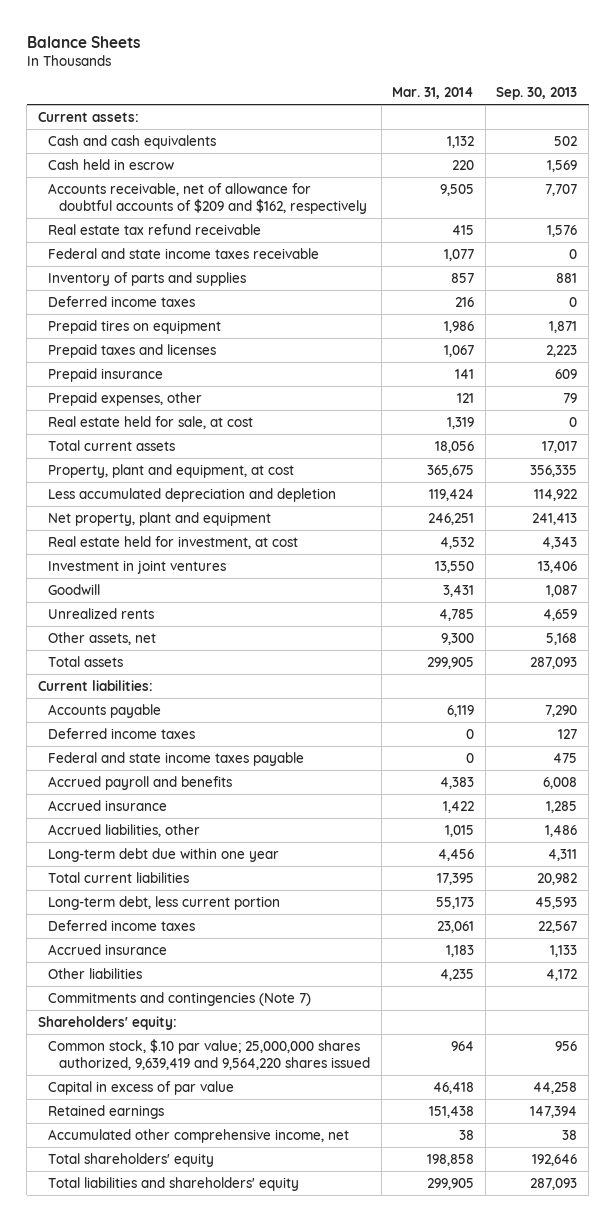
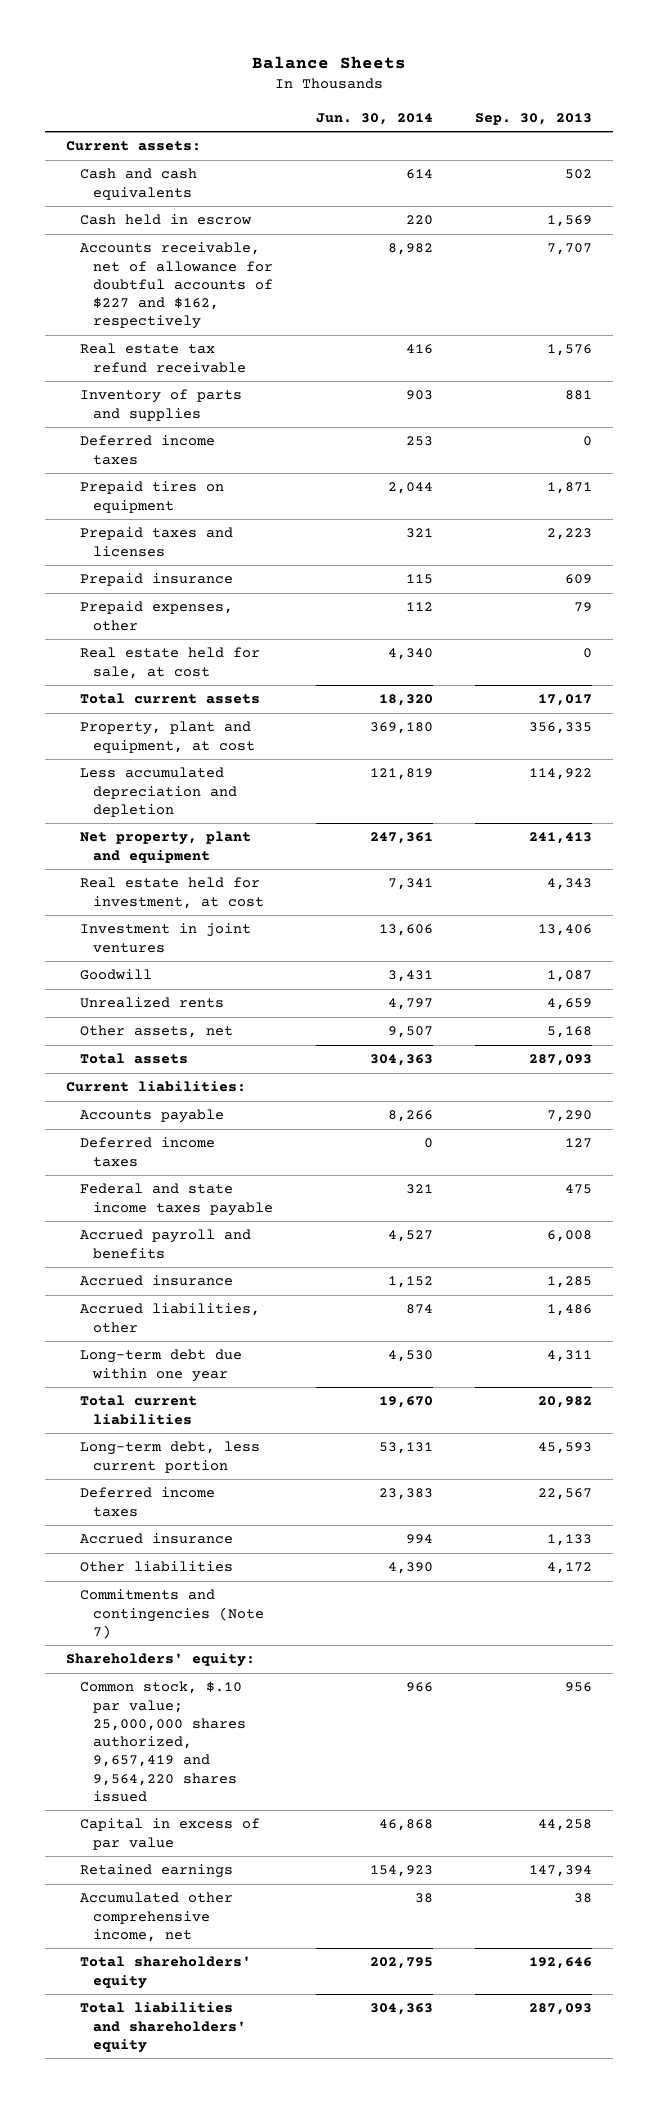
- | Mar. 31, 2014 | Sep. 30, 2013
+ | Jun. 30, 2014 | Sep. 30, 2013
- Accounts receivable, net of allowance for doubtful accounts of $209 and $162, respectively | 9,505 | 7,707
+ Accounts receivable, net of allowance for doubtful accounts of $227 and $162, respectively | 8,982 | 7,707
- Federal and state income taxes receivable | 1,077 | 0
- Common stock, $.10 par value; 25,000,000 shares authorized, 9,639,419 and 9,564,220 shares issued | 964 | 956
+ Common stock, $.10 par value; 25,000,000 shares authorized, 9,657,419 and 9,564,220 shares issued | 966 | 956

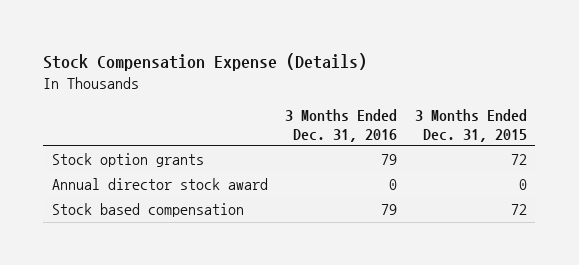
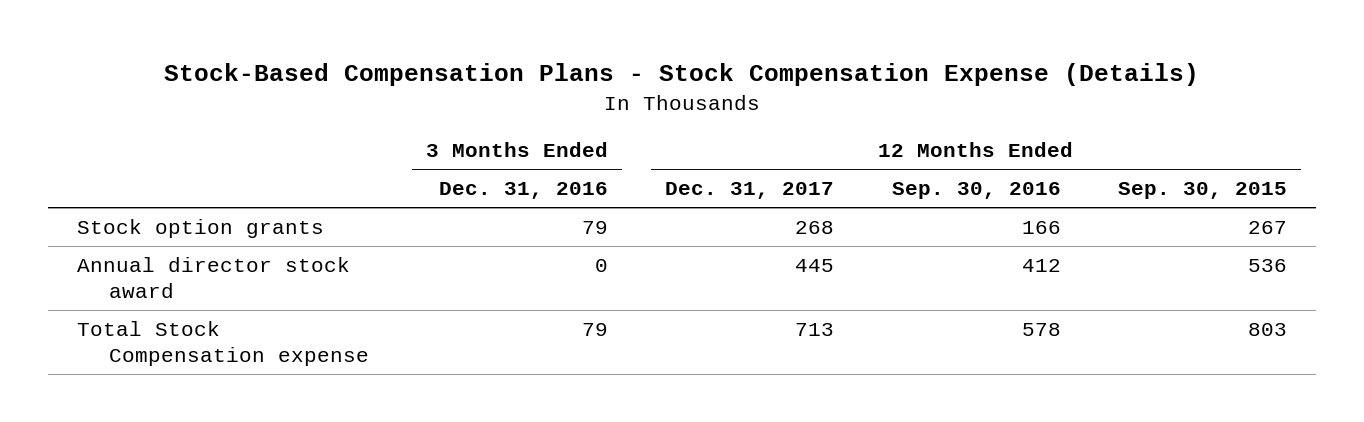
- Stock Compensation Expense (Details)
+ Stock-Based Compensation Plans - Stock Compensation Expense (Details)
- | 3 Months Ended Dec. 31, 2016 | 3 Months Ended Dec. 31, 2015
+ | 3 Months Ended Dec. 31, 2016 | 12 Months Ended Dec. 31, 2017 | 12 Months Ended Sep. 30, 2016 | 12 Months Ended Sep. 30, 2015
- Stock based compensation | 79 | 72
+ Total Stock Compensation expense | 79 | 713 | 578 | 803

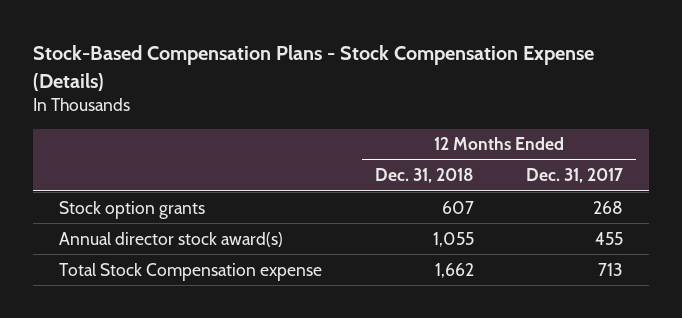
- | 3 Months Ended Dec. 31, 2016 | 12 Months Ended Dec. 31, 2017 | 12 Months Ended Sep. 30, 2016 | 12 Months Ended Sep. 30, 2015
+ | 12 Months Ended Dec. 31, 2018 | 12 Months Ended Dec. 31, 2017
- Annual director stock award | 0 | 445 | 412 | 536
+ Annual director stock award(s) | 1,055 | 455

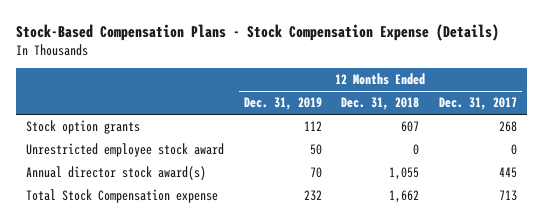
- | 12 Months Ended Dec. 31, 2018 | 12 Months Ended Dec. 31, 2017
+ | 12 Months Ended Dec. 31, 2019 | 12 Months Ended Dec. 31, 2018 | 12 Months Ended Dec. 31, 2017
- Annual director stock award(s) | 1,055 | 455
+ Unrestricted employee stock award | 50 | 0 | 0
+ Annual director stock award(s) | 70 | 1,055 | 445

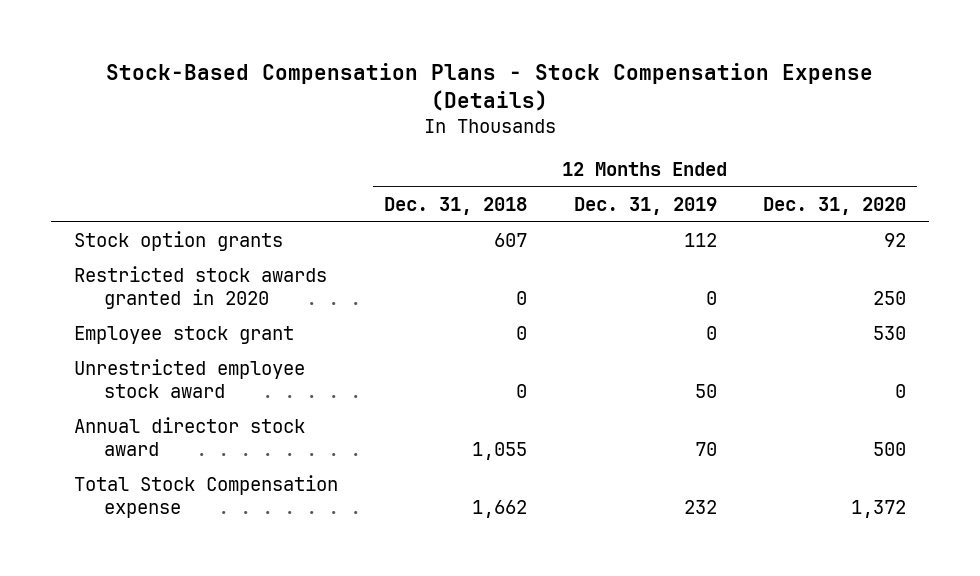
- | 12 Months Ended Dec. 31, 2019 | 12 Months Ended Dec. 31, 2018 | 12 Months Ended Dec. 31, 2017
+ | 12 Months Ended Dec. 31, 2018 | 12 Months Ended Dec. 31, 2019 | 12 Months Ended Dec. 31, 2020
+ Restricted stock awards granted in 2020 | 0 | 0 | 250
+ Employee stock grant | 0 | 0 | 530
- Annual director stock award(s) | 70 | 1,055 | 445
+ Annual director stock award | 1,055 | 70 | 500

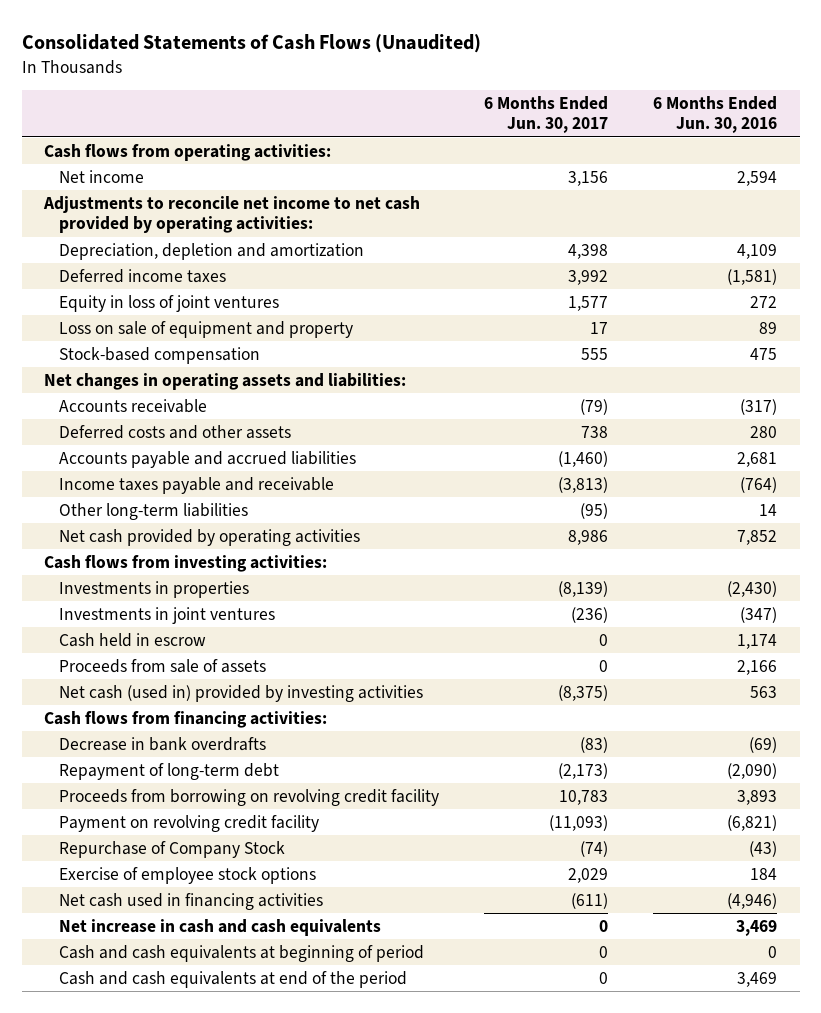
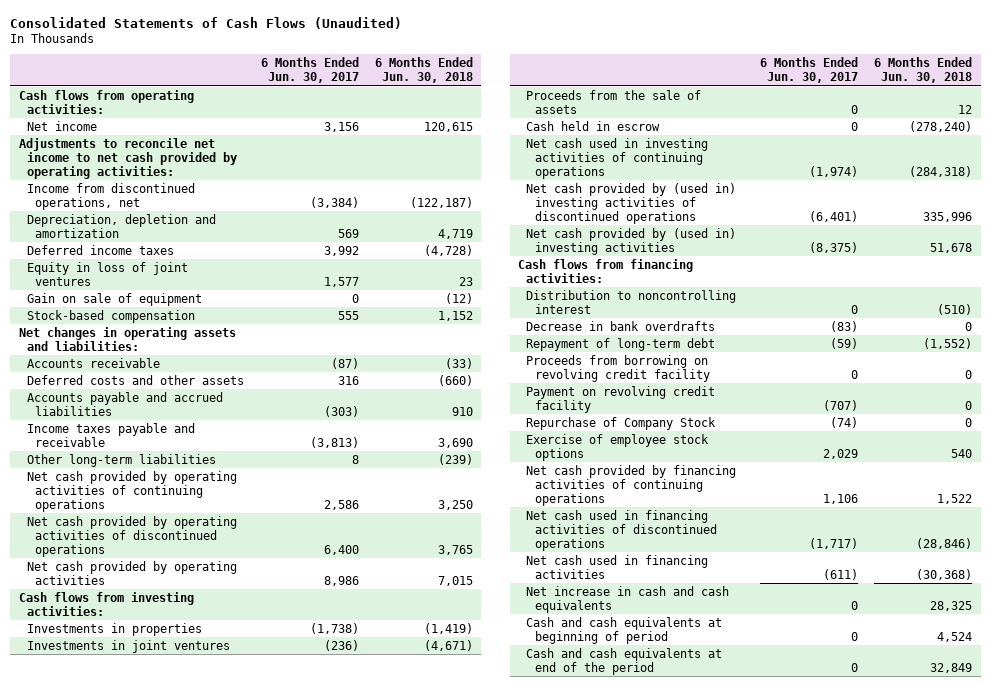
- | 6 Months Ended Jun. 30, 2017 | 6 Months Ended Jun. 30, 2016
+ | 6 Months Ended Jun. 30, 2017 | 6 Months Ended Jun. 30, 2018
- Depreciation, depletion and amortization | 4,398 | 4,109
+ Income from discontinued operations, net | (3,384) | (122,187)
+ Depreciation, depletion and amortization | 569 | 4,719
- Loss on sale of equipment and property | 17 | 89
+ Gain on sale of equipment | 0 | (12)
- Accounts receivable | (79) | (317)
- Deferred costs and other assets | 738 | 280
- Accounts payable and accrued liabilities | (1,460) | 2,681
+ Accounts receivable | (87) | (33)
+ Deferred costs and other assets | 316 | (660)
+ Accounts payable and accrued liabilities | (303) | 910
- Other long-term liabilities | (95) | 14
+ Other long-term liabilities | 8 | (239)
+ Net cash provided by operating activities of continuing operations | 2,586 | 3,250
+ Net cash provided by operating activities of discontinued operations | 6,400 | 3,765
- Investments in properties | (8,139) | (2,430)
+ Investments in properties | (1,738) | (1,419)
+ Proceeds from the sale of assets | 0 | 12
- Proceeds from sale of assets | 0 | 2,166
- Net cash (used in) provided by investing activities | (8,375) | 563
+ Net cash used in investing activities of continuing operations | (1,974) | (284,318)
+ Net cash provided by (used in) investing activities of discontinued operations | (6,401) | 335,996
+ Net cash provided by (used in) investing activities | (8,375) | 51,678
+ Distribution to noncontrolling interest | 0 | (510)
- Repayment of long-term debt | (2,173) | (2,090)
- Proceeds from borrowing on revolving credit facility | 10,783 | 3,893
- Payment on revolving credit facility | (11,093) | (6,821)
+ Repayment of long-term debt | (59) | (1,552)
+ Proceeds from borrowing on revolving credit facility | 0 | 0
+ Payment on revolving credit facility | (707) | 0
+ Net cash provided by financing activities of continuing operations | 1,106 | 1,522
+ Net cash used in financing activities of discontinued operations | (1,717) | (28,846)

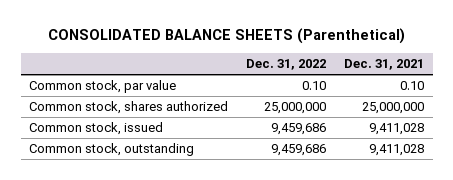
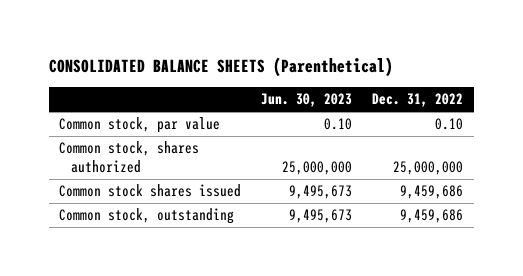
- | Dec. 31, 2022 | Dec. 31, 2021
+ | Jun. 30, 2023 | Dec. 31, 2022
- Common stock, issued | 9,459,686 | 9,411,028
+ Common stock shares issued | 9,495,673 | 9,459,686

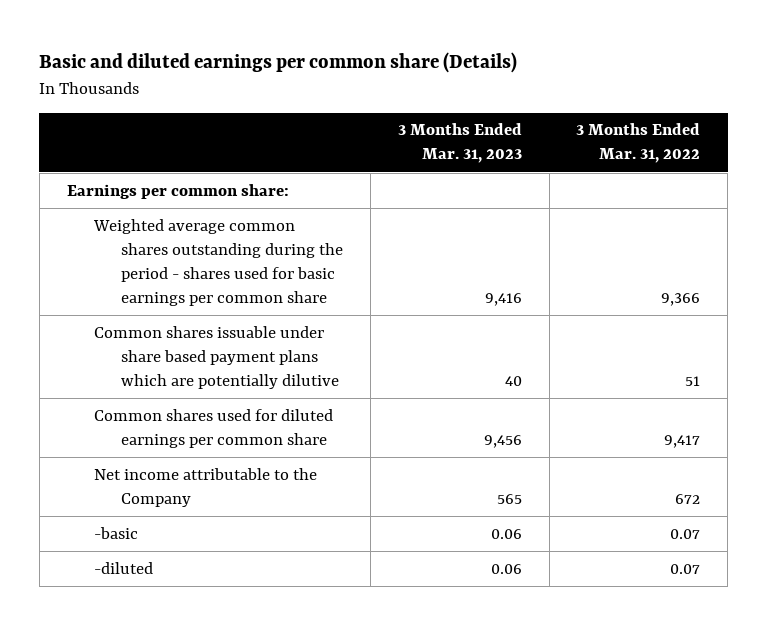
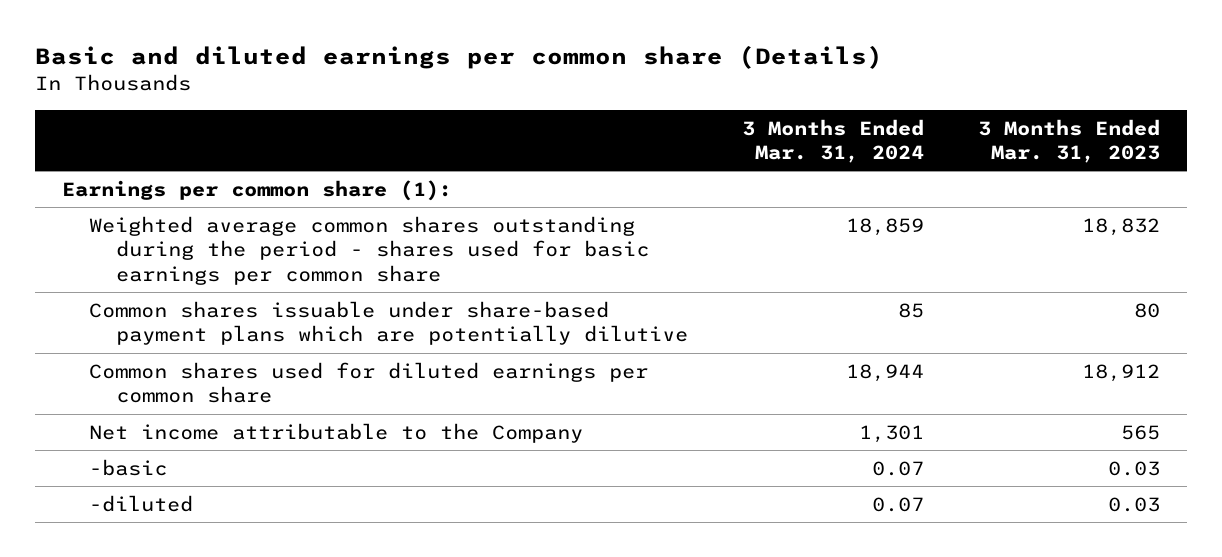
- | 3 Months Ended Mar. 31, 2023 | 3 Months Ended Mar. 31, 2022
+ | 3 Months Ended Mar. 31, 2024 | 3 Months Ended Mar. 31, 2023
- Earnings per common share:
- Weighted average common shares outstanding during the period - shares used for basic earnings per common share | 9,416 | 9,366
- Common shares issuable under share based payment plans which are potentially dilutive | 40 | 51
- Common shares used for diluted earnings per common share | 9,456 | 9,417
+ Earnings per common share (1):
+ Weighted average common shares outstanding during the period - shares used for basic earnings per common share | 18,859 | 18,832
+ Common shares issuable under share-based payment plans which are potentially dilutive | 85 | 80
+ Common shares used for diluted earnings per common share | 18,944 | 18,912
- -basic | 0.06 | 0.07
- -diluted | 0.06 | 0.07
+ -basic | 0.07 | 0.03
+ -diluted | 0.07 | 0.03

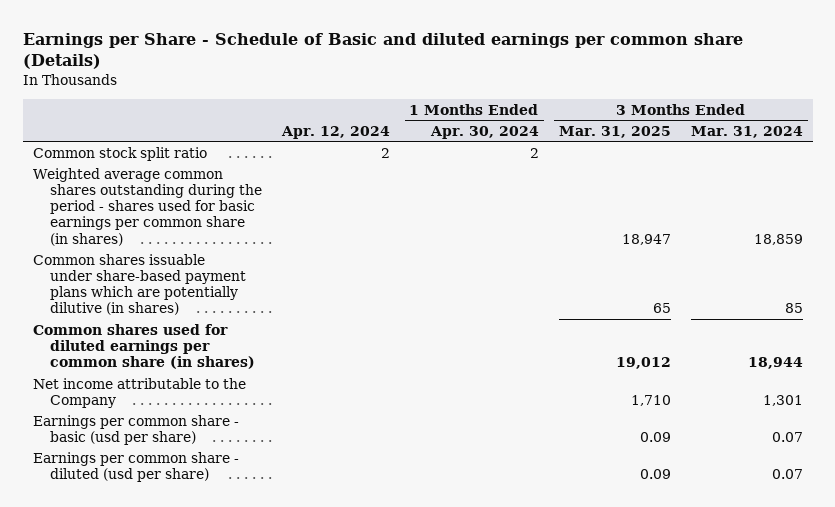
- Basic and diluted earnings per common share (Details)
+ Earnings per Share - Schedule of Basic and diluted earnings per common share (Details)
- | 3 Months Ended Mar. 31, 2024 | 3 Months Ended Mar. 31, 2023
+ | Apr. 12, 2024 | 1 Months Ended Apr. 30, 2024 | 3 Months Ended Mar. 31, 2025 | 3 Months Ended Mar. 31, 2024
- Earnings per common share (1):
- Weighted average common shares outstanding during the period - shares used for basic earnings per common share | 18,859 | 18,832
- Common shares issuable under share-based payment plans which are potentially dilutive | 85 | 80
- Common shares used for diluted earnings per common share | 18,944 | 18,912
+ Common stock split ratio | 2 | 2 | |
+ Weighted average common shares outstanding during the period - shares used for basic earnings per common share (in shares) | | | 18,947 | 18,859
+ Common shares issuable under share-based payment plans which are potentially dilutive (in shares) | | | 65 | 85
+ Common shares used for diluted earnings per common share (in shares) | | | 19,012 | 18,944
- -basic | 0.07 | 0.03
- -diluted | 0.07 | 0.03
+ Earnings per common share - basic (usd per share) | | | 0.09 | 0.07
+ Earnings per common share - diluted (usd per share) | | | 0.09 | 0.07

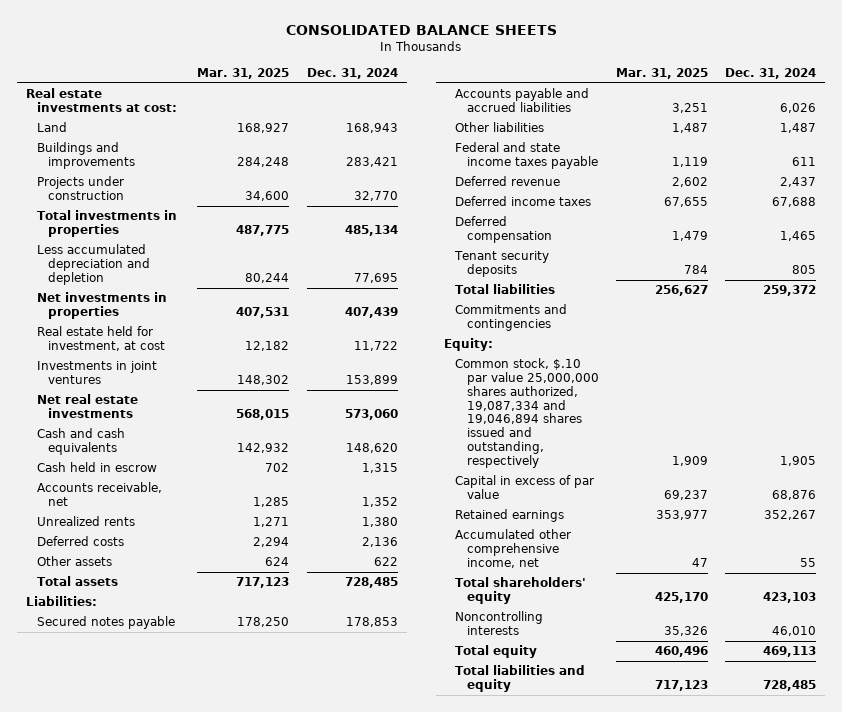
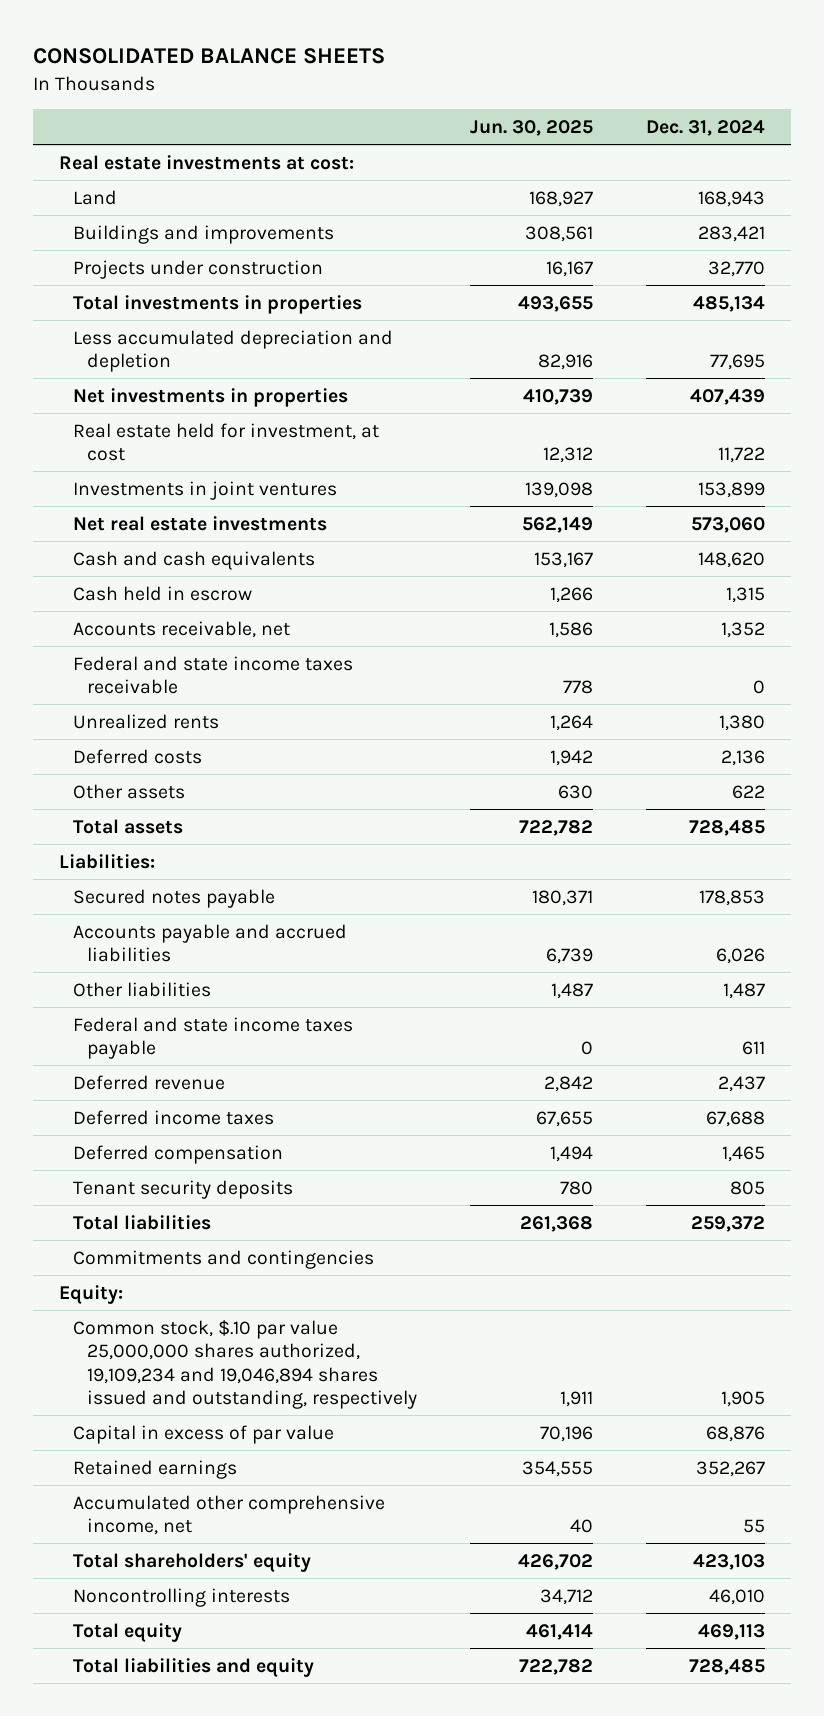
- | Mar. 31, 2025 | Dec. 31, 2024
+ | Jun. 30, 2025 | Dec. 31, 2024
+ Federal and state income taxes receivable | 778 | 0
- Common stock, $.10 par value 25,000,000 shares authorized, 19,087,334 and 19,046,894 shares issued and outstanding, respectively | 1,909 | 1,905
+ Common stock, $.10 par value 25,000,000 shares authorized, 19,109,234 and 19,046,894 shares issued and outstanding, respectively | 1,911 | 1,905

